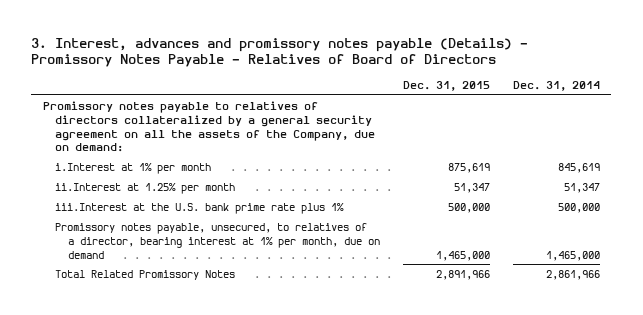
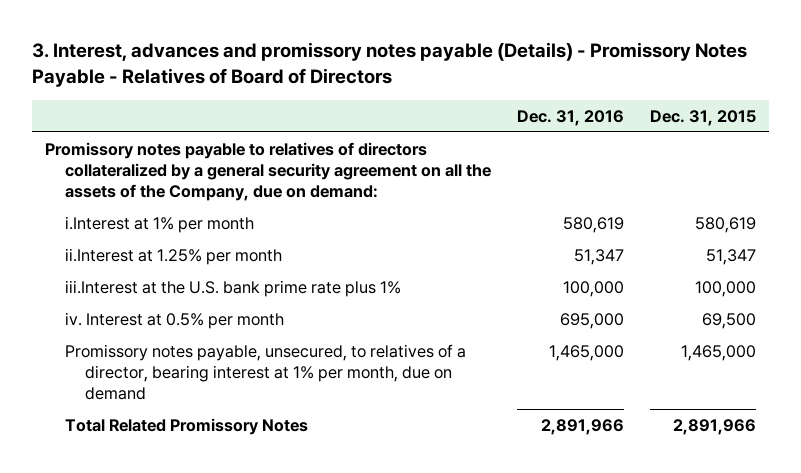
- | Dec. 31, 2015 | Dec. 31, 2014
+ | Dec. 31, 2016 | Dec. 31, 2015
- i.Interest at 1% per month | 875,619 | 845,619
+ i.Interest at 1% per month | 580,619 | 580,619
- iii.Interest at the U.S. bank prime rate plus 1% | 500,000 | 500,000
+ iii.Interest at the U.S. bank prime rate plus 1% | 100,000 | 100,000
+ iv. Interest at 0.5% per month | 695,000 | 69,500

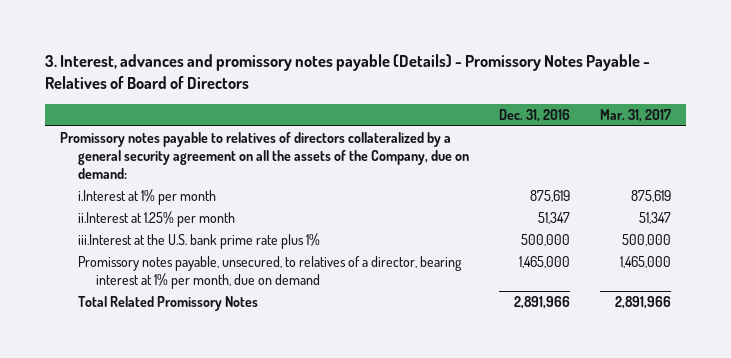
- | Dec. 31, 2016 | Dec. 31, 2015
+ | Dec. 31, 2016 | Mar. 31, 2017
- i.Interest at 1% per month | 580,619 | 580,619
+ i.Interest at 1% per month | 875,619 | 875,619
- iii.Interest at the U.S. bank prime rate plus 1% | 100,000 | 100,000
- iv. Interest at 0.5% per month | 695,000 | 69,500
+ iii.Interest at the U.S. bank prime rate plus 1% | 500,000 | 500,000

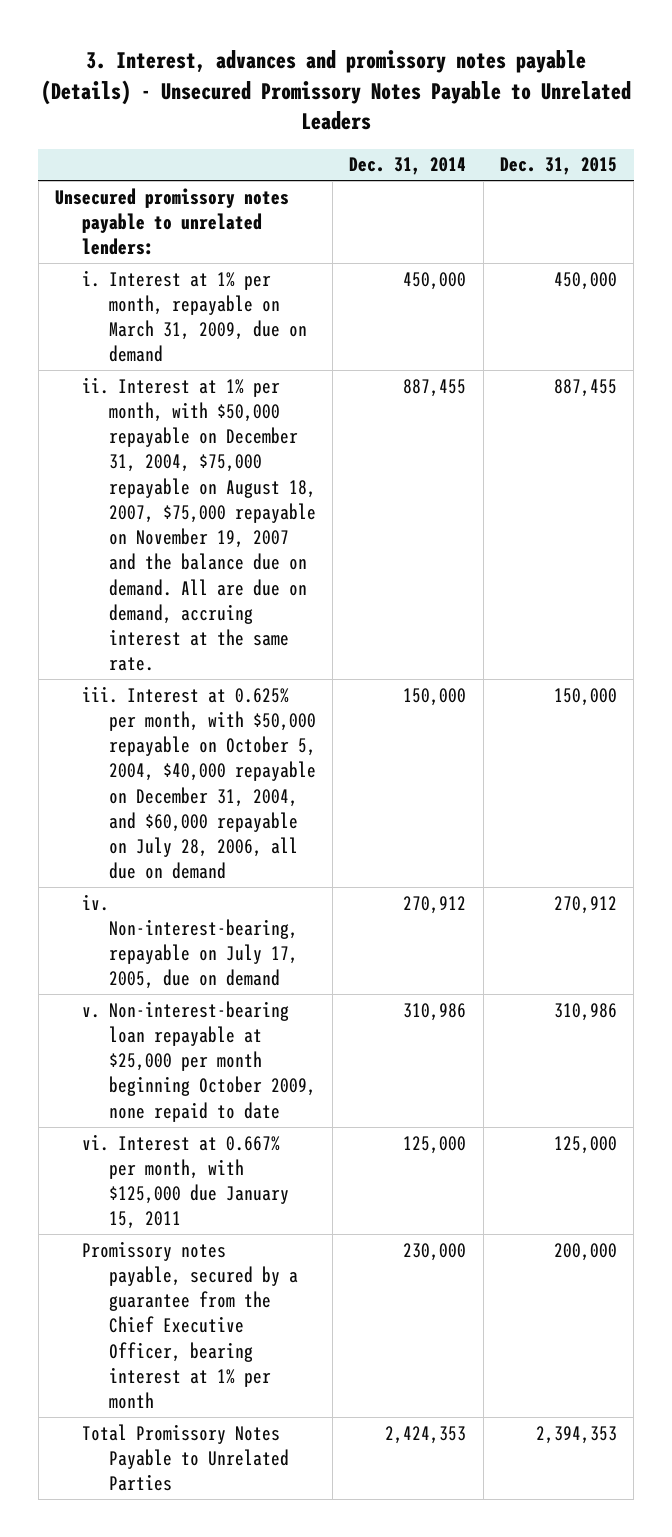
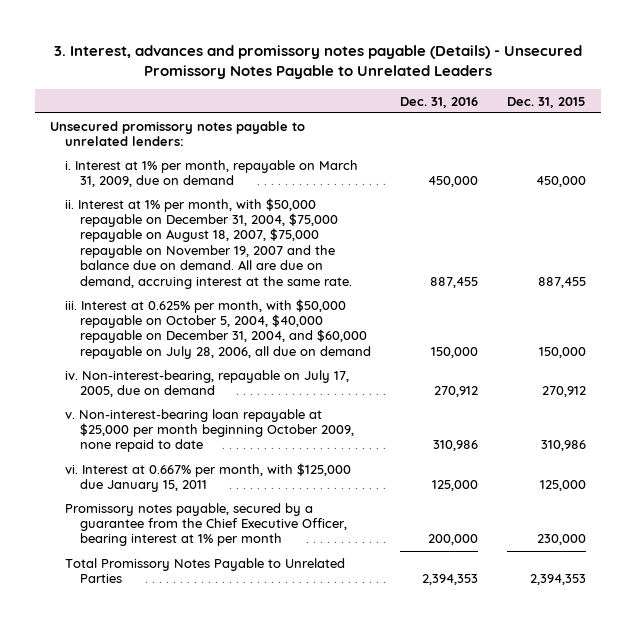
- | Dec. 31, 2014 | Dec. 31, 2015
+ | Dec. 31, 2016 | Dec. 31, 2015
- Promissory notes payable, secured by a guarantee from the Chief Executive Officer, bearing interest at 1% per month | 230,000 | 200,000
+ Promissory notes payable, secured by a guarantee from the Chief Executive Officer, bearing interest at 1% per month | 200,000 | 230,000

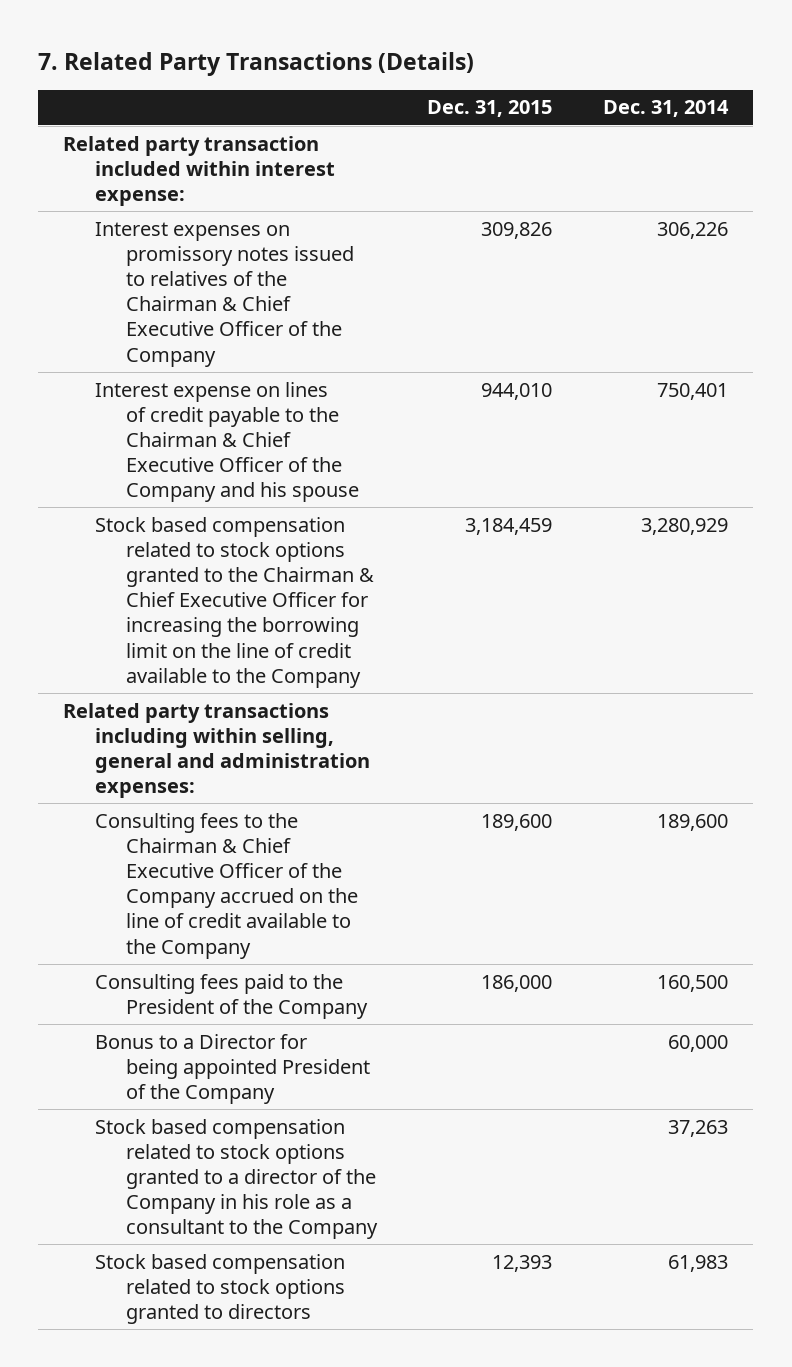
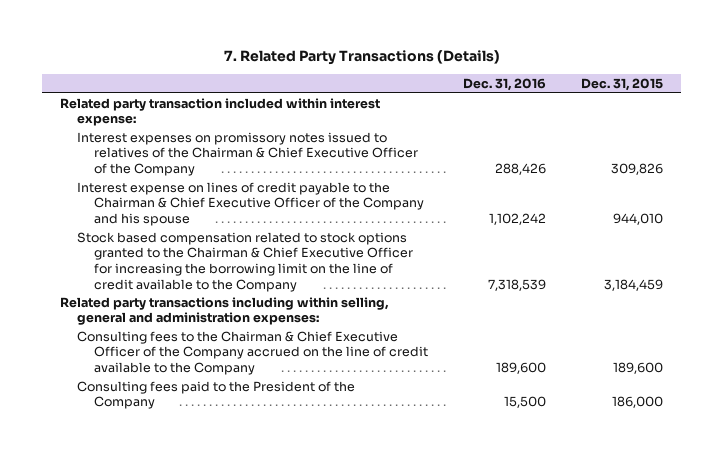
- | Dec. 31, 2015 | Dec. 31, 2014
+ | Dec. 31, 2016 | Dec. 31, 2015
- Bonus to a Director for being appointed President of the Company | | 60,000
- Stock based compensation related to stock options granted to a director of the Company in his role as a consultant to the Company | | 37,263
- Stock based compensation related to stock options granted to directors | 12,393 | 61,983

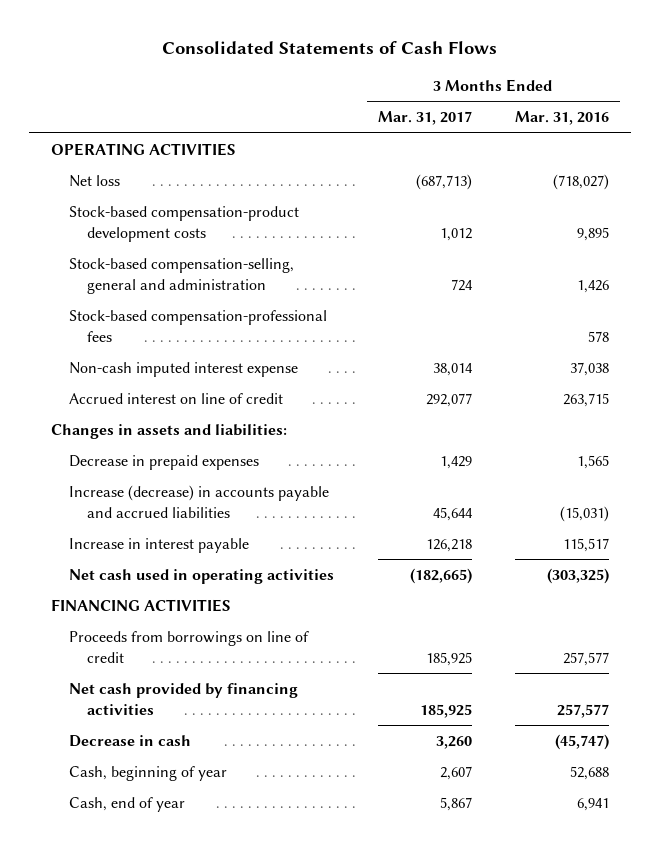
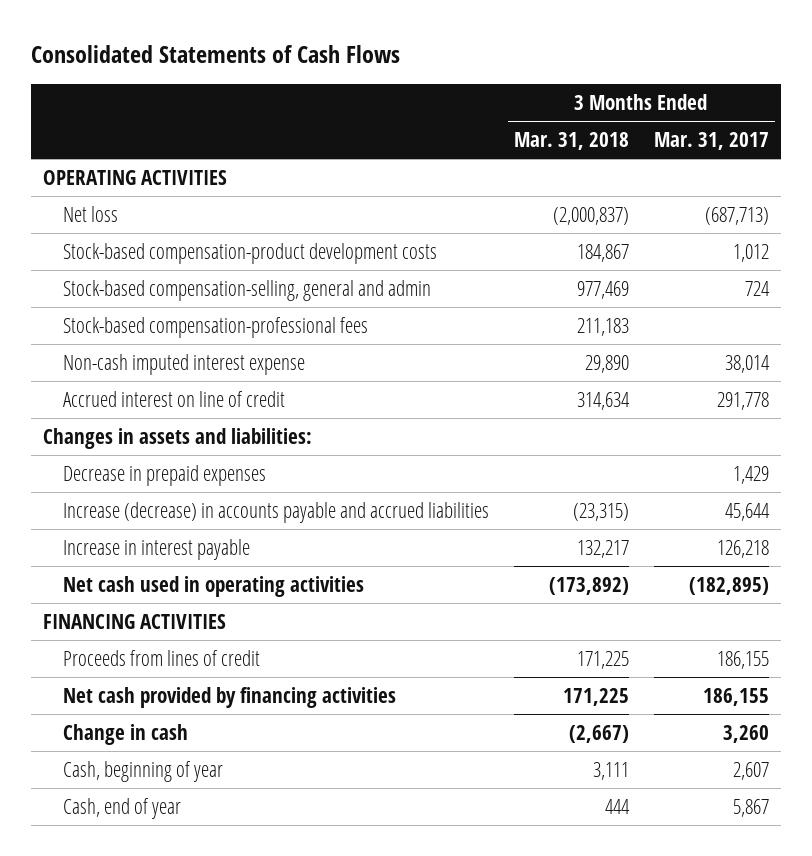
- | 3 Months Ended Mar. 31, 2017 | 3 Months Ended Mar. 31, 2016
+ | 3 Months Ended Mar. 31, 2018 | 3 Months Ended Mar. 31, 2017
- Stock-based compensation-selling, general and administration | 724 | 1,426
+ Stock-based compensation-selling, general and admin | 977,469 | 724
- Accrued interest on line of credit | 292,077 | 263,715
+ Accrued interest on line of credit | 314,634 | 291,778
- Net cash used in operating activities | (182,665) | (303,325)
+ Net cash used in operating activities | (173,892) | (182,895)
- Proceeds from borrowings on line of credit | 185,925 | 257,577
- Net cash provided by financing activities | 185,925 | 257,577
- Decrease in cash | 3,260 | (45,747)
+ Proceeds from lines of credit | 171,225 | 186,155
+ Net cash provided by financing activities | 171,225 | 186,155
+ Change in cash | (2,667) | 3,260

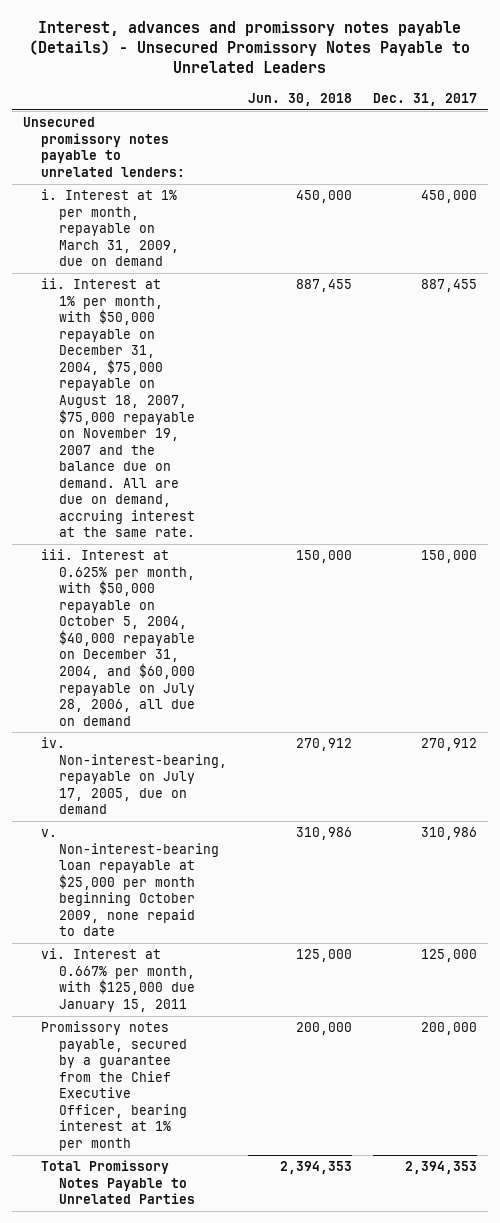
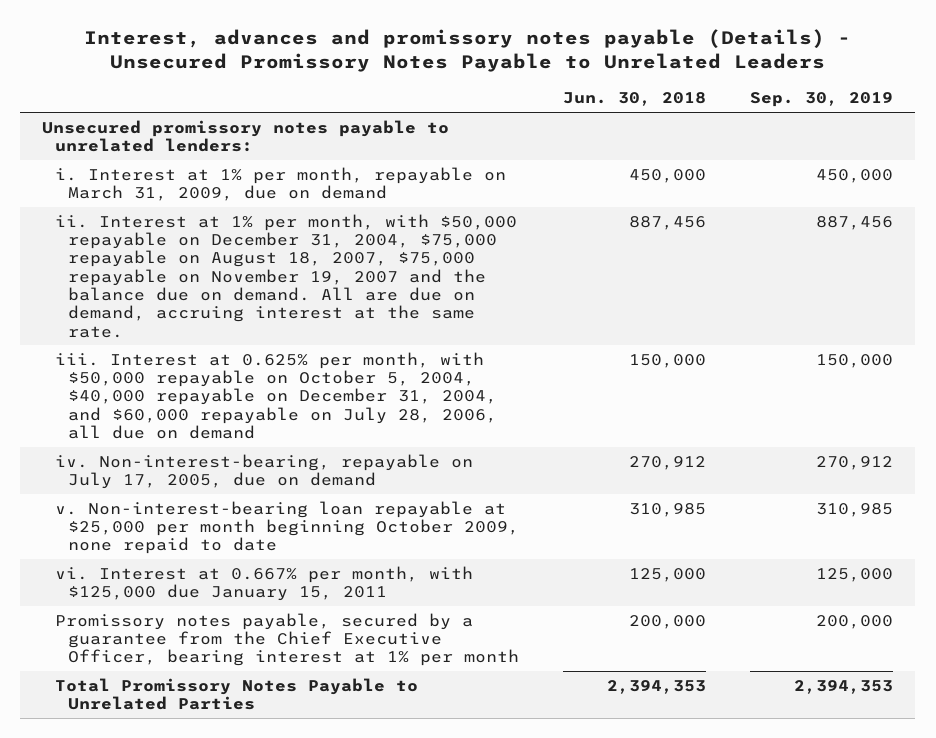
- | Jun. 30, 2018 | Dec. 31, 2017
+ | Jun. 30, 2018 | Sep. 30, 2019
- ii. Interest at 1% per month, with $50,000 repayable on December 31, 2004, $75,000 repayable on August 18, 2007, $75,000 repayable on November 19, 2007 and the balance due on demand. All are due on demand, accruing interest at the same rate. | 887,455 | 887,455
+ ii. Interest at 1% per month, with $50,000 repayable on December 31, 2004, $75,000 repayable on August 18, 2007, $75,000 repayable on November 19, 2007 and the balance due on demand. All are due on demand, accruing interest at the same rate. | 887,456 | 887,456
- v. Non-interest-bearing loan repayable at $25,000 per month beginning October 2009, none repaid to date | 310,986 | 310,986
+ v. Non-interest-bearing loan repayable at $25,000 per month beginning October 2009, none repaid to date | 310,985 | 310,985

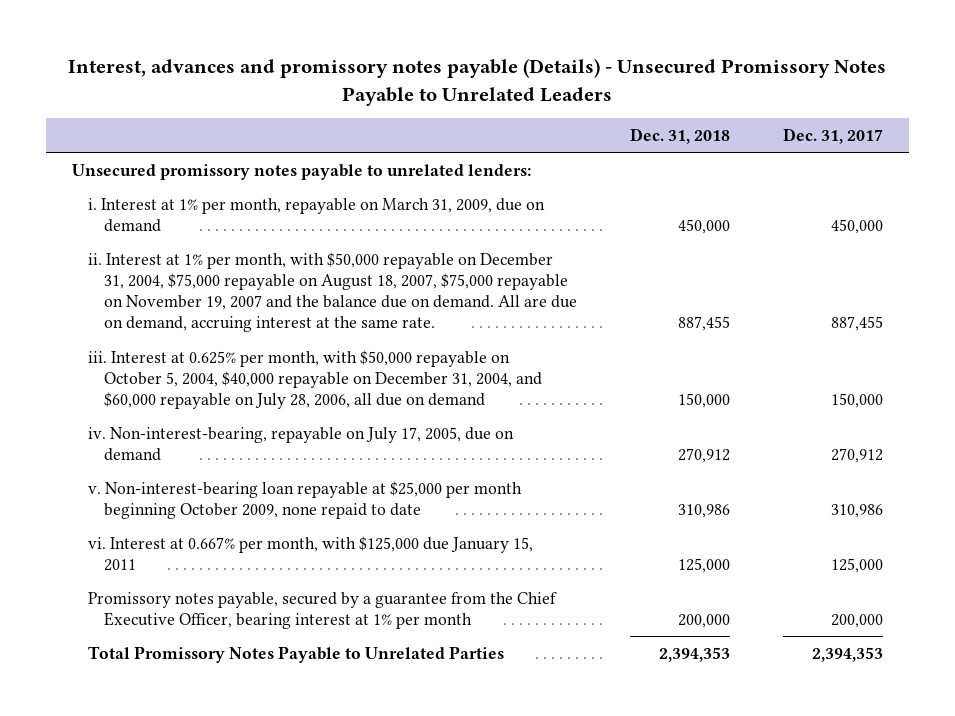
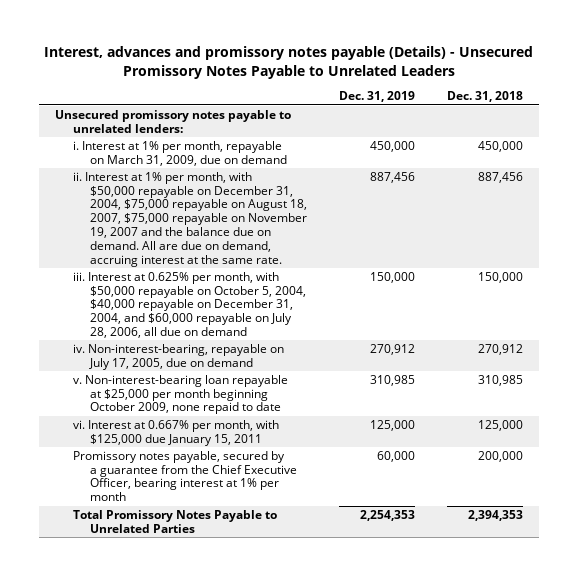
- | Dec. 31, 2018 | Dec. 31, 2017
+ | Dec. 31, 2019 | Dec. 31, 2018
- ii. Interest at 1% per month, with $50,000 repayable on December 31, 2004, $75,000 repayable on August 18, 2007, $75,000 repayable on November 19, 2007 and the balance due on demand. All are due on demand, accruing interest at the same rate. | 887,455 | 887,455
+ ii. Interest at 1% per month, with $50,000 repayable on December 31, 2004, $75,000 repayable on August 18, 2007, $75,000 repayable on November 19, 2007 and the balance due on demand. All are due on demand, accruing interest at the same rate. | 887,456 | 887,456
- v. Non-interest-bearing loan repayable at $25,000 per month beginning October 2009, none repaid to date | 310,986 | 310,986
+ v. Non-interest-bearing loan repayable at $25,000 per month beginning October 2009, none repaid to date | 310,985 | 310,985

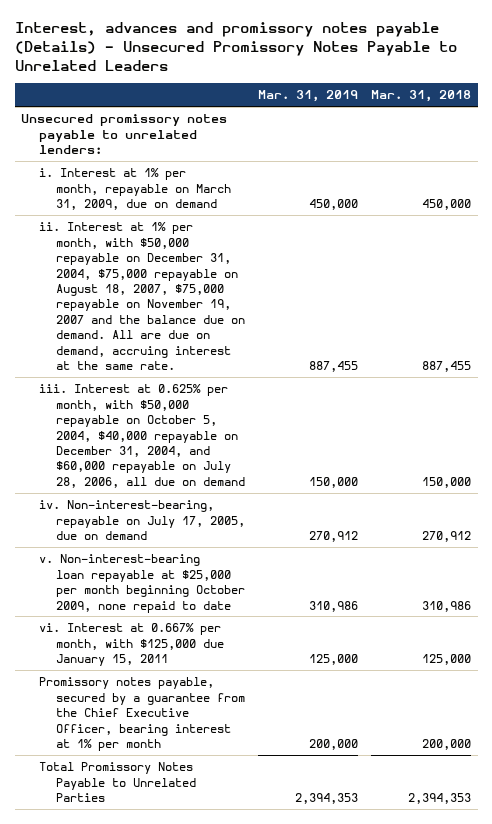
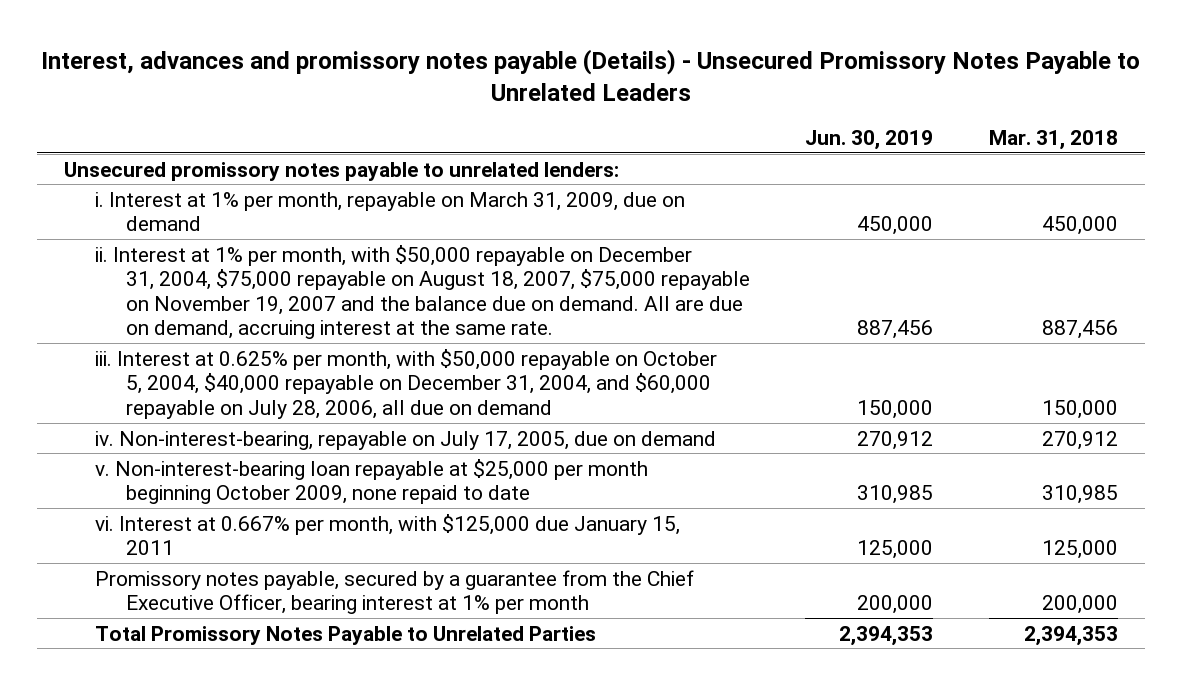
- | Mar. 31, 2019 | Mar. 31, 2018
+ | Jun. 30, 2019 | Mar. 31, 2018
- ii. Interest at 1% per month, with $50,000 repayable on December 31, 2004, $75,000 repayable on August 18, 2007, $75,000 repayable on November 19, 2007 and the balance due on demand. All are due on demand, accruing interest at the same rate. | 887,455 | 887,455
+ ii. Interest at 1% per month, with $50,000 repayable on December 31, 2004, $75,000 repayable on August 18, 2007, $75,000 repayable on November 19, 2007 and the balance due on demand. All are due on demand, accruing interest at the same rate. | 887,456 | 887,456
- v. Non-interest-bearing loan repayable at $25,000 per month beginning October 2009, none repaid to date | 310,986 | 310,986
+ v. Non-interest-bearing loan repayable at $25,000 per month beginning October 2009, none repaid to date | 310,985 | 310,985

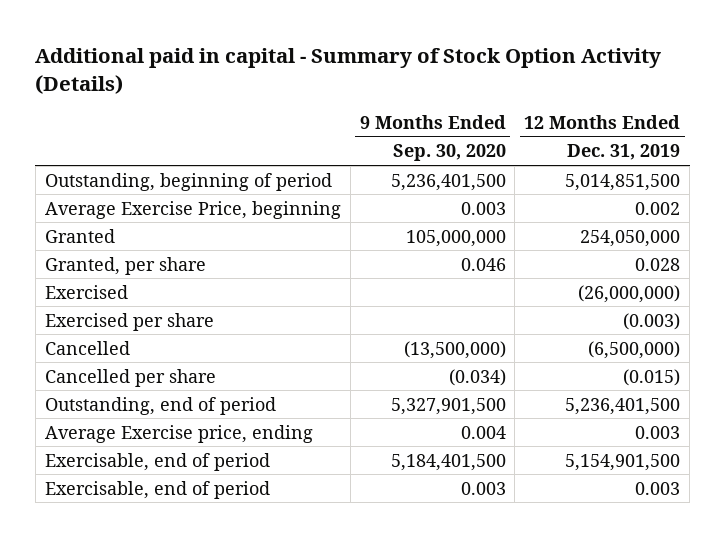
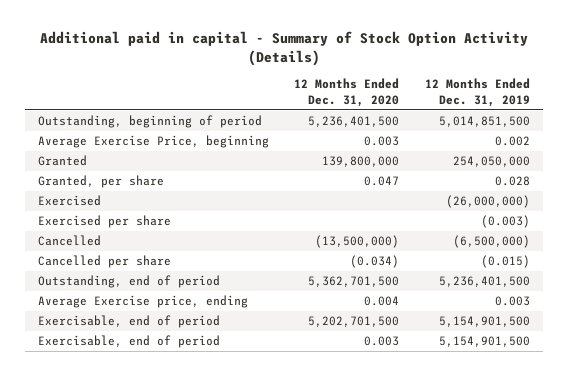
- | 9 Months Ended Sep. 30, 2020 | 12 Months Ended Dec. 31, 2019
+ | 12 Months Ended Dec. 31, 2020 | 12 Months Ended Dec. 31, 2019
- Exercisable, end of period | 0.003 | 0.003
+ Exercisable, end of period | 0.003 | 5,154,901,500

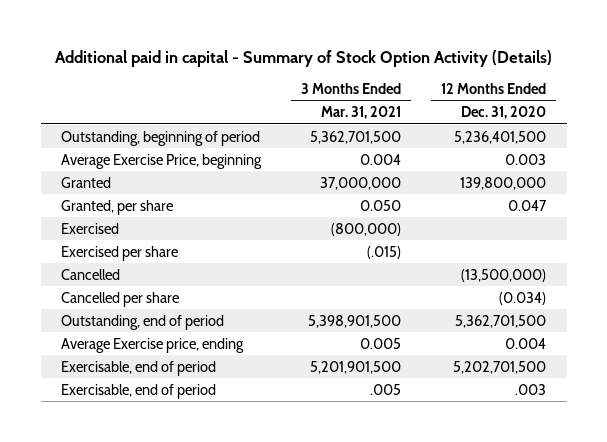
- | 12 Months Ended Dec. 31, 2020 | 12 Months Ended Dec. 31, 2019
+ | 3 Months Ended Mar. 31, 2021 | 12 Months Ended Dec. 31, 2020
- Exercisable, end of period | 0.003 | 5,154,901,500
+ Exercisable, end of period | .005 | .003

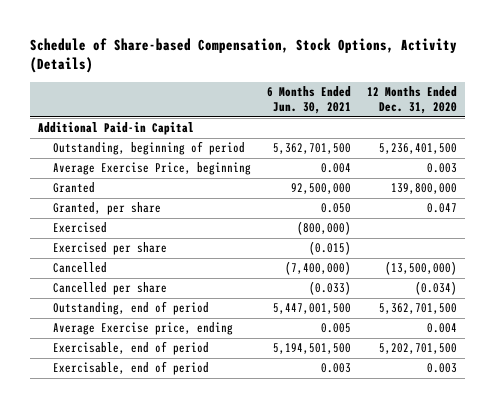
- Additional paid in capital - Summary of Stock Option Activity (Details)
+ Schedule of Share-based Compensation, Stock Options, Activity (Details)
- | 3 Months Ended Mar. 31, 2021 | 12 Months Ended Dec. 31, 2020
+ | 6 Months Ended Jun. 30, 2021 | 12 Months Ended Dec. 31, 2020
+ Additional Paid-in Capital
- Exercisable, end of period | .005 | .003
+ Exercisable, end of period | 0.003 | 0.003

